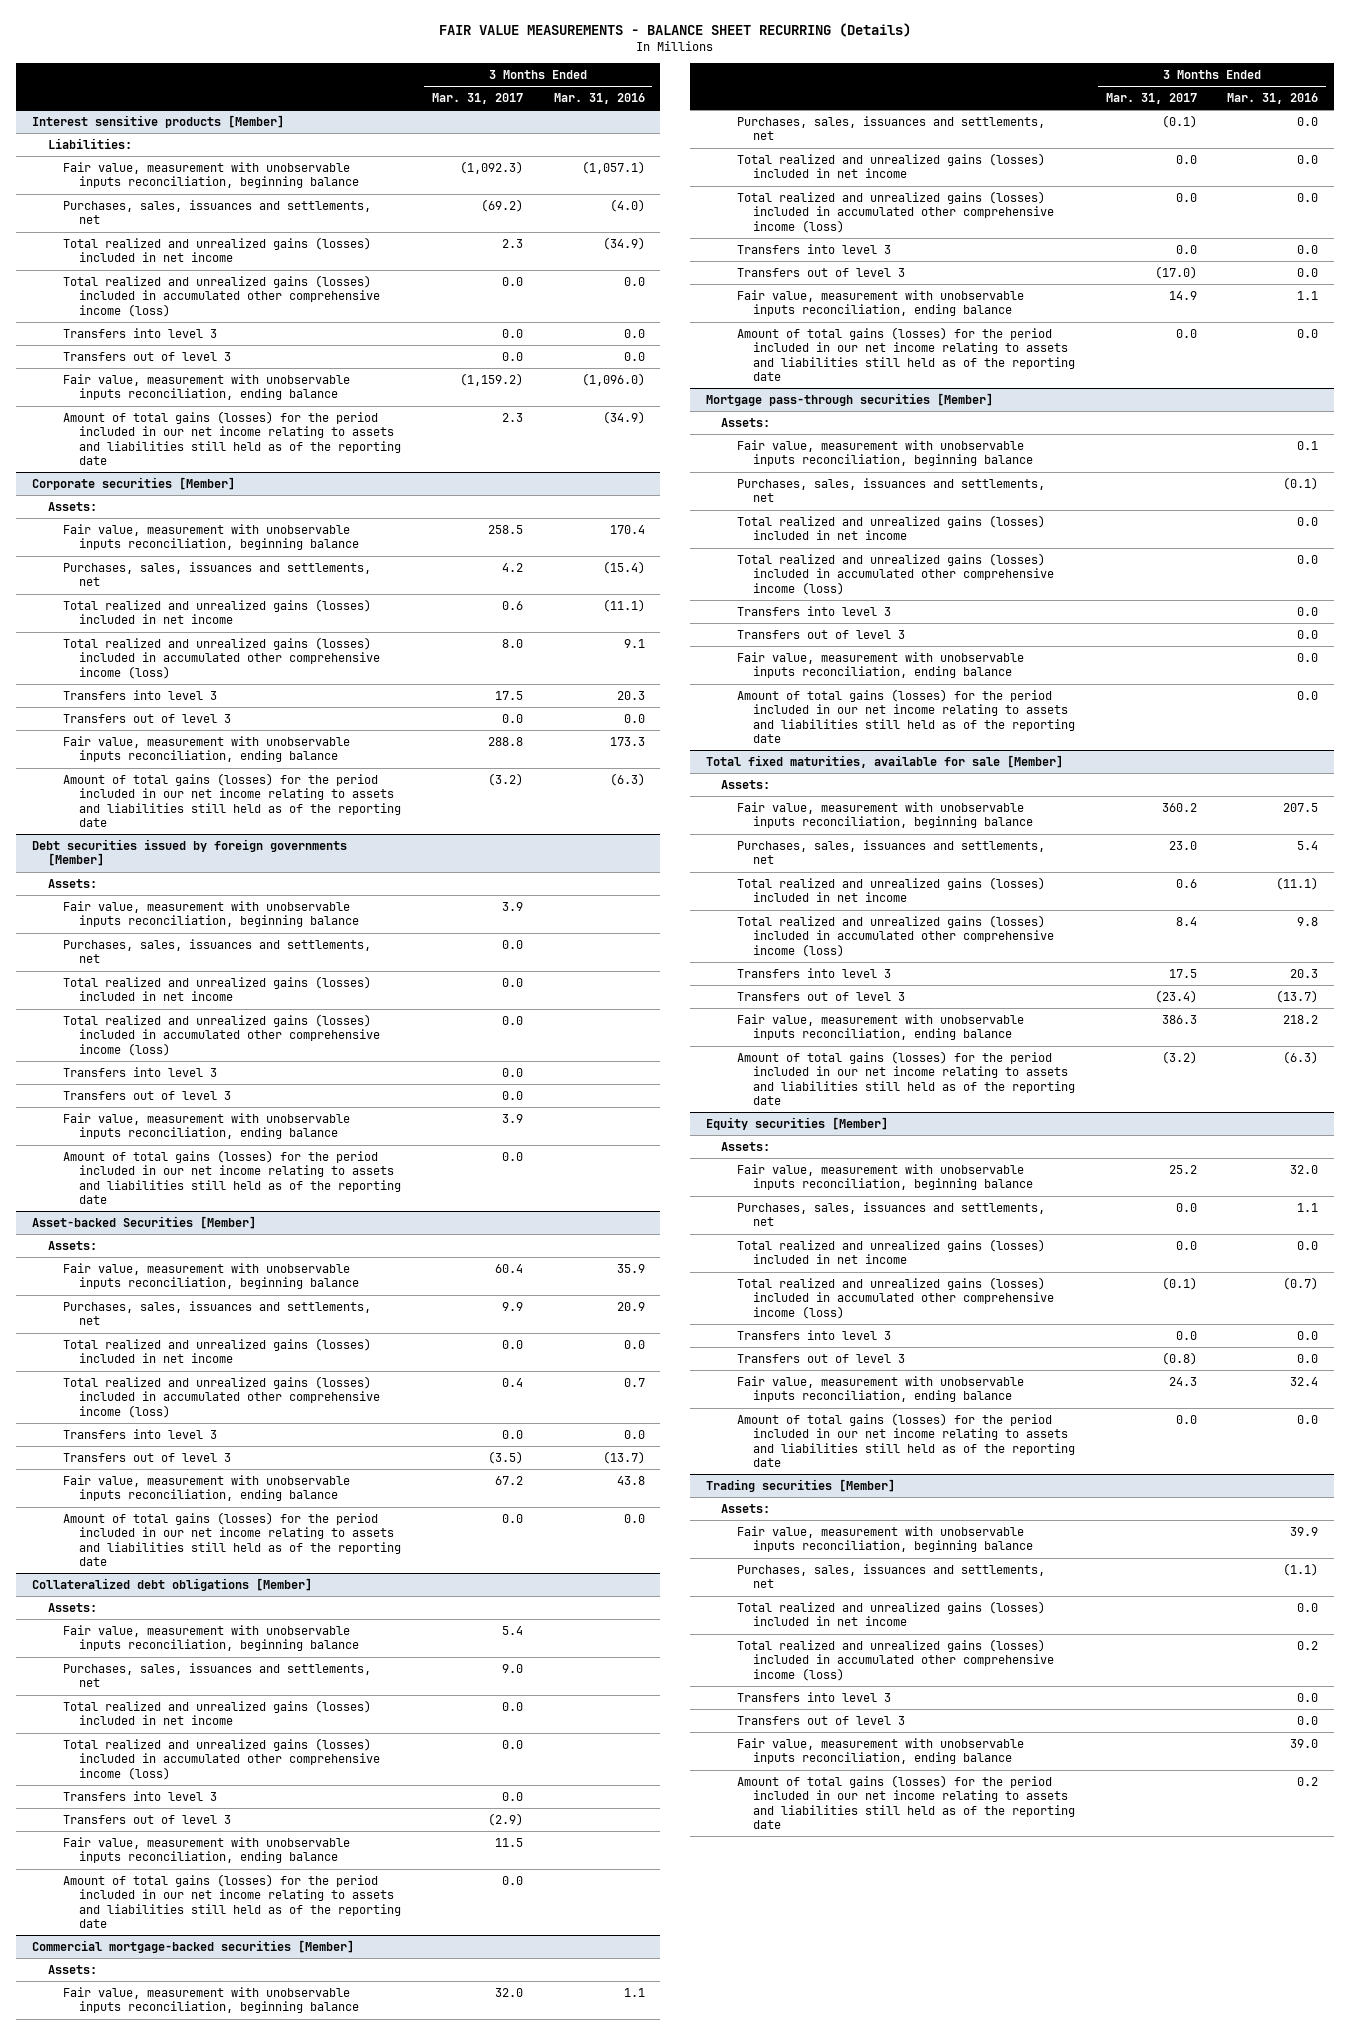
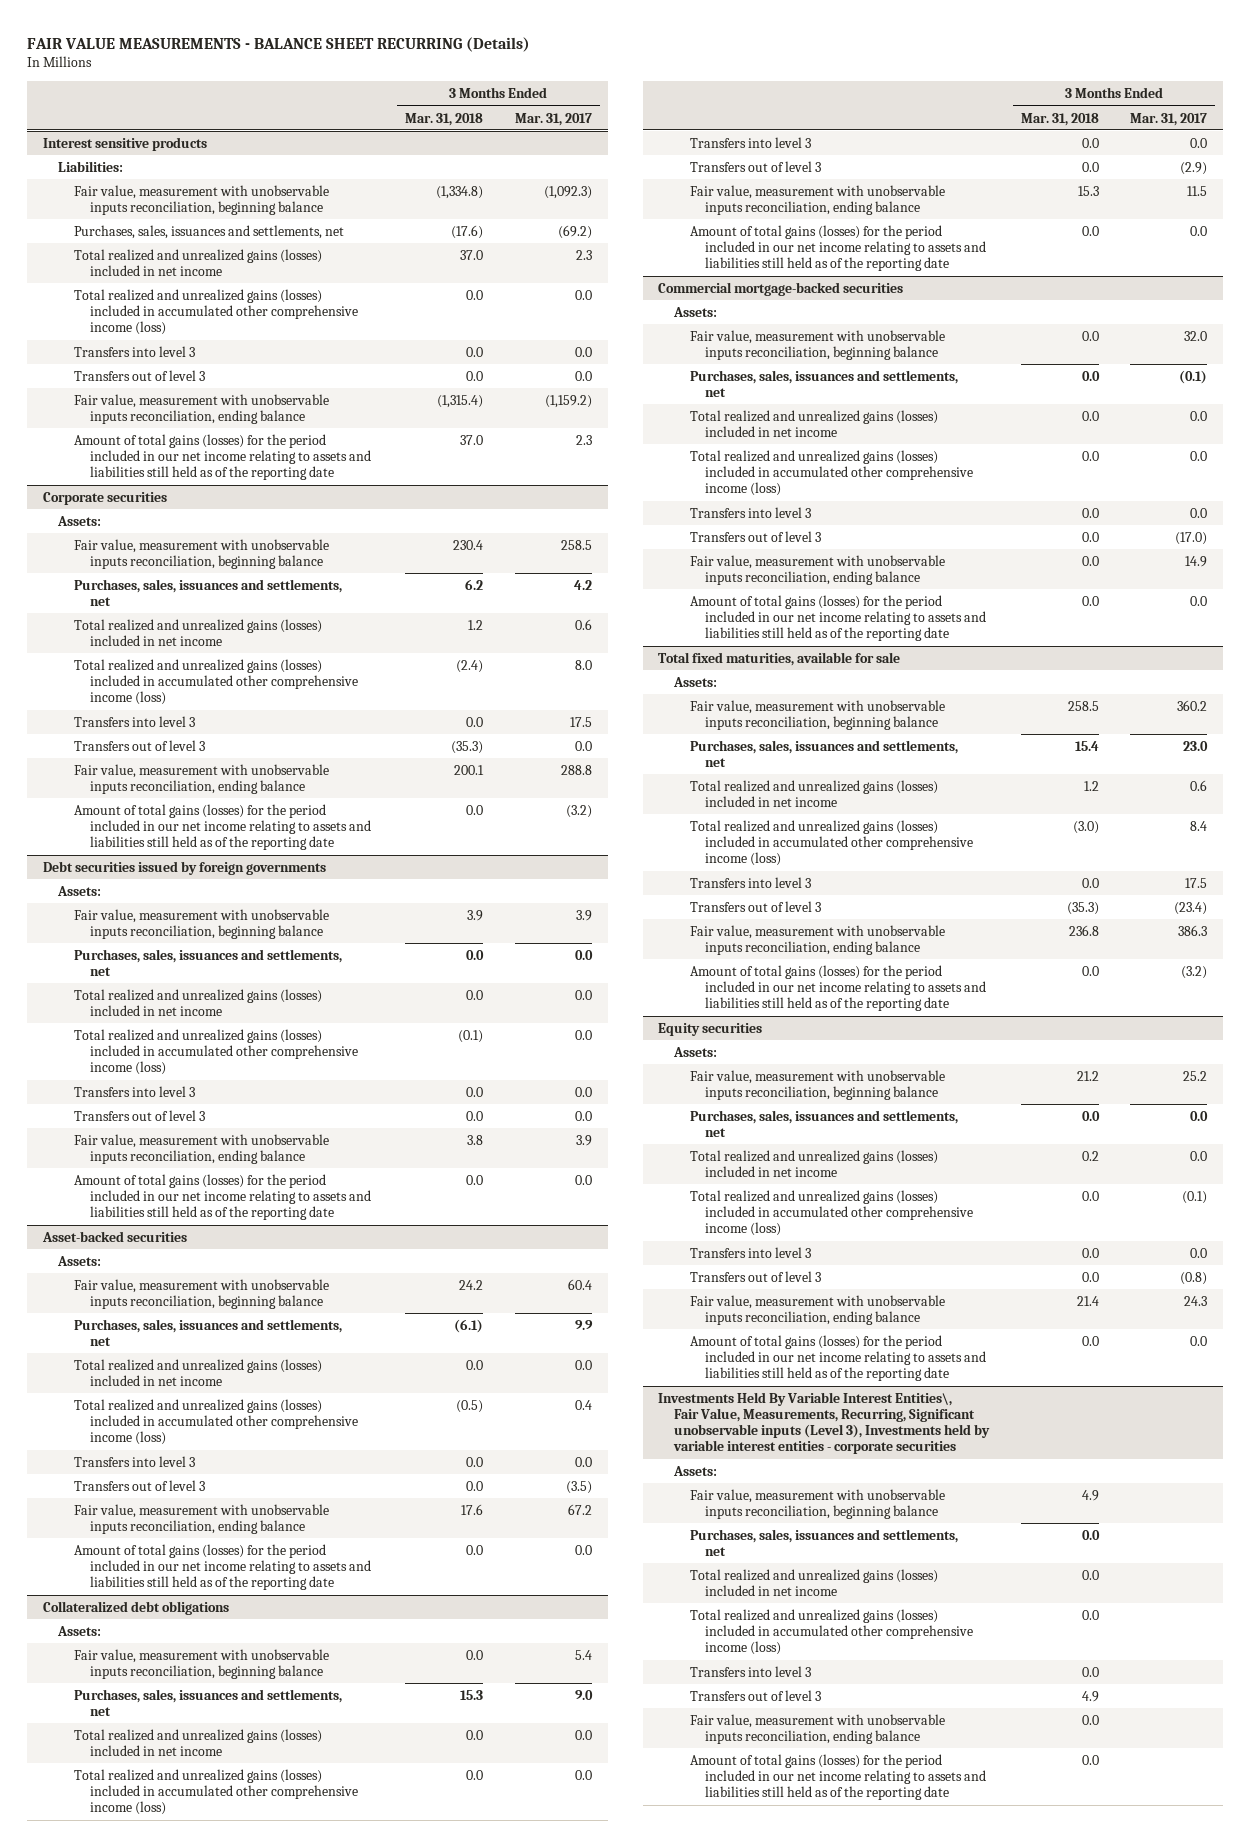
- | 3 Months Ended Mar. 31, 2017 | 3 Months Ended Mar. 31, 2016
+ | 3 Months Ended Mar. 31, 2018 | 3 Months Ended Mar. 31, 2017
- Interest sensitive products [Member]
+ Interest sensitive products
- Corporate securities [Member]
+ Corporate securities
- Debt securities issued by foreign governments [Member]
+ Debt securities issued by foreign governments
- Asset-backed Securities [Member]
+ Asset-backed securities
- Collateralized debt obligations [Member]
+ Collateralized debt obligations
- Commercial mortgage-backed securities [Member]
+ Commercial mortgage-backed securities
- Mortgage pass-through securities [Member]
- Assets:
- Fair value, measurement with unobservable inputs reconciliation, beginning balance | | 0.1
- Purchases, sales, issuances and settlements, net | | (0.1)
- Total realized and unrealized gains (losses) included in net income | | 0.0
- Total realized and unrealized gains (losses) included in accumulated other comprehensive income (loss) | | 0.0
- Transfers into level 3 | | 0.0
- Transfers out of level 3 | | 0.0
- Fair value, measurement with unobservable inputs reconciliation, ending balance | | 0.0
- Amount of total gains (losses) for the period included in our net income relating to assets and liabilities still held as of the reporting date | | 0.0
- Total fixed maturities, available for sale [Member]
+ Total fixed maturities, available for sale
- Equity securities [Member]
+ Equity securities
- Trading securities [Member]
+ Investments Held By Variable Interest Entities\, Fair Value, Measurements, Recurring, Significant unobservable inputs (Level 3), Investments held by variable interest entities - corporate securities

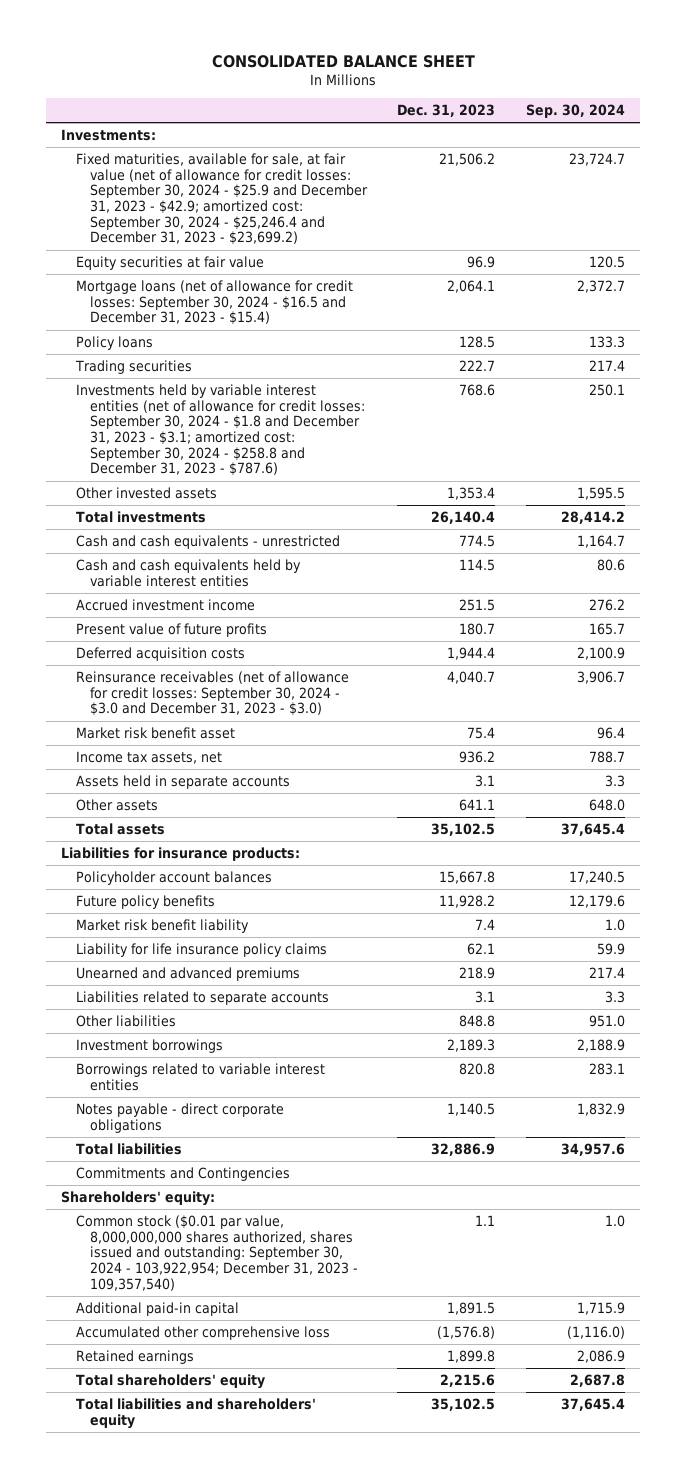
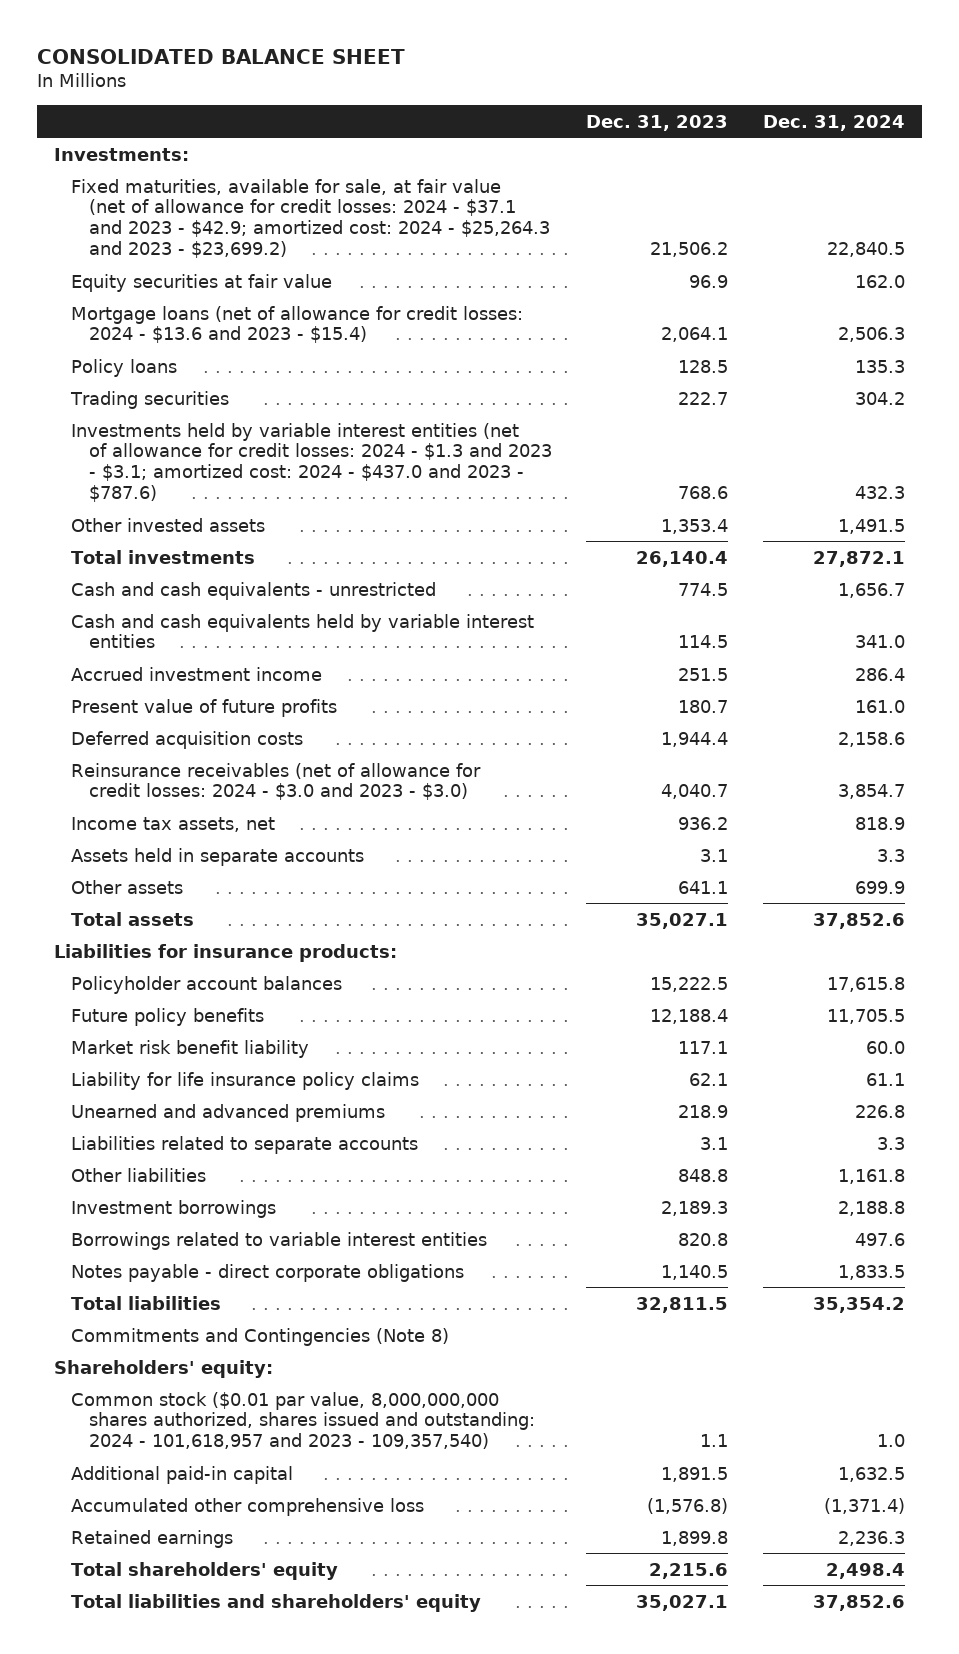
- | Dec. 31, 2023 | Sep. 30, 2024
+ | Dec. 31, 2023 | Dec. 31, 2024
- Fixed maturities, available for sale, at fair value (net of allowance for credit losses: September 30, 2024 - $25.9 and December 31, 2023 - $42.9; amortized cost: September 30, 2024 - $25,246.4 and December 31, 2023 - $23,699.2) | 21,506.2 | 23,724.7
+ Fixed maturities, available for sale, at fair value (net of allowance for credit losses: 2024 - $37.1 and 2023 - $42.9; amortized cost: 2024 - $25,264.3 and 2023 - $23,699.2) | 21,506.2 | 22,840.5
- Mortgage loans (net of allowance for credit losses: September 30, 2024 - $16.5 and December 31, 2023 - $15.4) | 2,064.1 | 2,372.7
+ Mortgage loans (net of allowance for credit losses: 2024 - $13.6 and 2023 - $15.4) | 2,064.1 | 2,506.3
- Investments held by variable interest entities (net of allowance for credit losses: September 30, 2024 - $1.8 and December 31, 2023 - $3.1; amortized cost: September 30, 2024 - $258.8 and December 31, 2023 - $787.6) | 768.6 | 250.1
+ Investments held by variable interest entities (net of allowance for credit losses: 2024 - $1.3 and 2023 - $3.1; amortized cost: 2024 - $437.0 and 2023 - $787.6) | 768.6 | 432.3
- Reinsurance receivables (net of allowance for credit losses: September 30, 2024 - $3.0 and December 31, 2023 - $3.0) | 4,040.7 | 3,906.7
- Market risk benefit asset | 75.4 | 96.4
+ Reinsurance receivables (net of allowance for credit losses: 2024 - $3.0 and 2023 - $3.0) | 4,040.7 | 3,854.7
- Total assets | 35,102.5 | 37,645.4
+ Total assets | 35,027.1 | 37,852.6
- Policyholder account balances | 15,667.8 | 17,240.5
- Future policy benefits | 11,928.2 | 12,179.6
- Market risk benefit liability | 7.4 | 1.0
+ Policyholder account balances | 15,222.5 | 17,615.8
+ Future policy benefits | 12,188.4 | 11,705.5
+ Market risk benefit liability | 117.1 | 60.0
- Total liabilities | 32,886.9 | 34,957.6
- Commitments and Contingencies
+ Total liabilities | 32,811.5 | 35,354.2
+ Commitments and Contingencies (Note 8)
- Common stock ($0.01 par value, 8,000,000,000 shares authorized, shares issued and outstanding: September 30, 2024 - 103,922,954; December 31, 2023 - 109,357,540) | 1.1 | 1.0
+ Common stock ($0.01 par value, 8,000,000,000 shares authorized, shares issued and outstanding: 2024 - 101,618,957 and 2023 - 109,357,540) | 1.1 | 1.0
- Total liabilities and shareholders' equity | 35,102.5 | 37,645.4
+ Total liabilities and shareholders' equity | 35,027.1 | 37,852.6

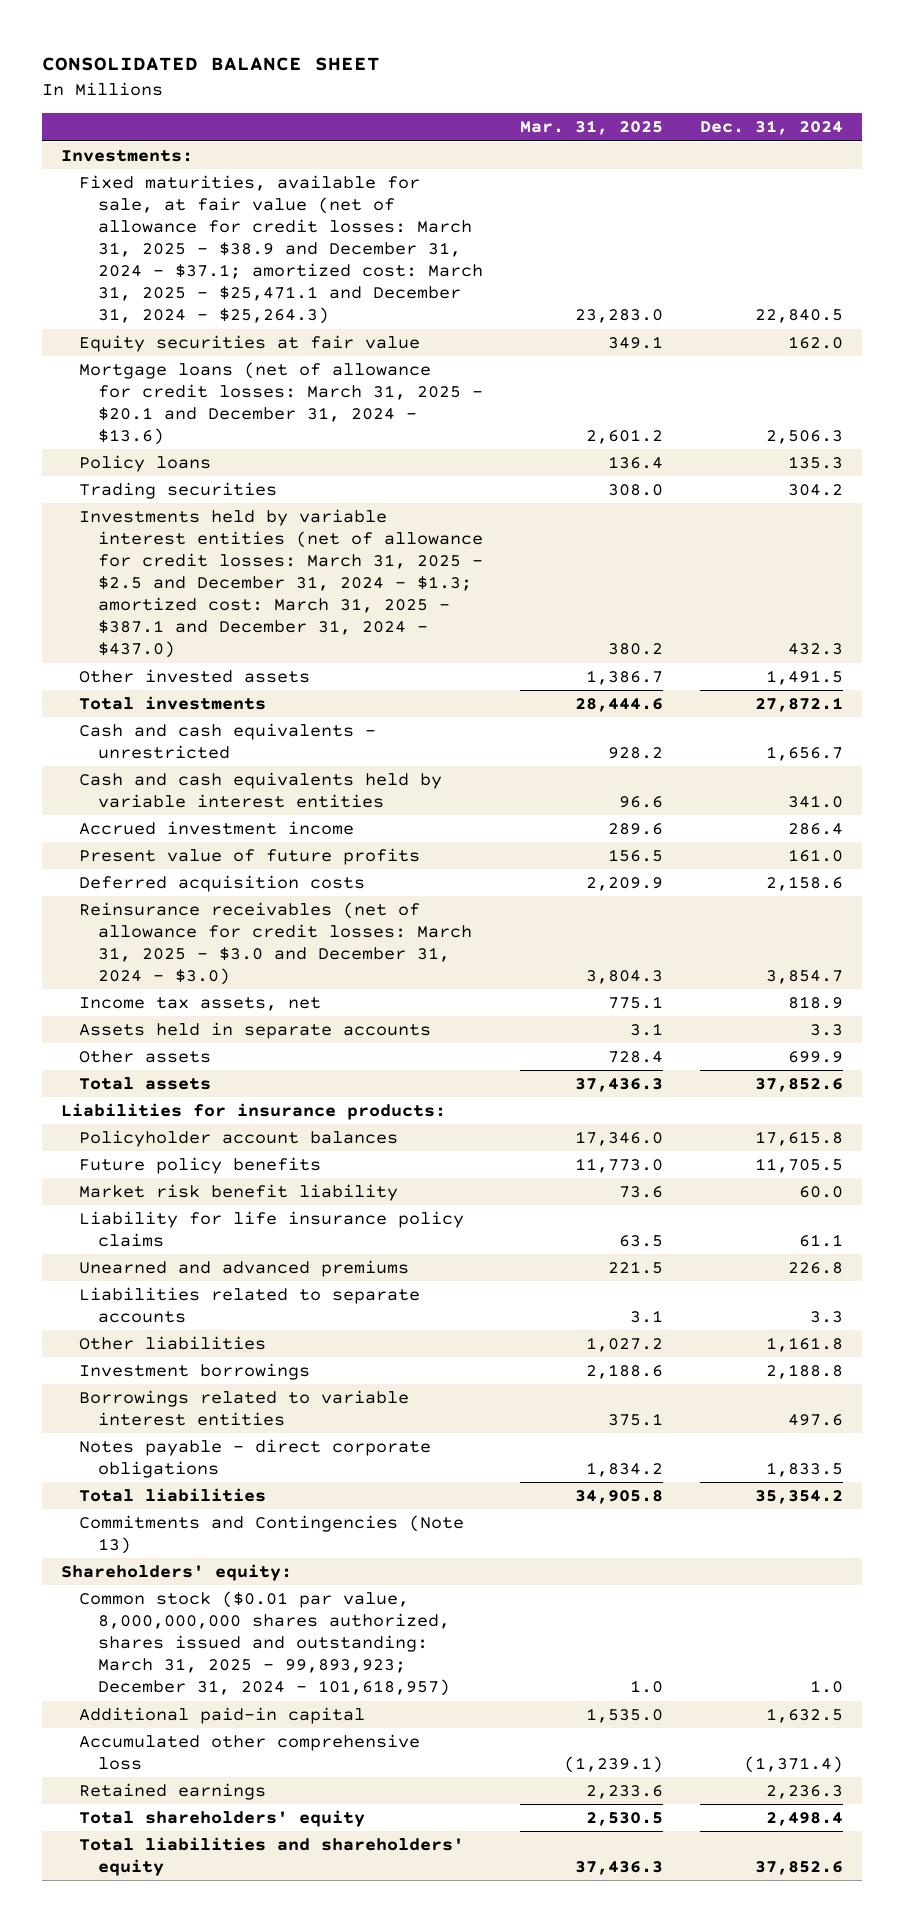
- | Dec. 31, 2023 | Dec. 31, 2024
+ | Mar. 31, 2025 | Dec. 31, 2024
- Fixed maturities, available for sale, at fair value (net of allowance for credit losses: 2024 - $37.1 and 2023 - $42.9; amortized cost: 2024 - $25,264.3 and 2023 - $23,699.2) | 21,506.2 | 22,840.5
+ Fixed maturities, available for sale, at fair value (net of allowance for credit losses: March 31, 2025 - $38.9 and December 31, 2024 - $37.1; amortized cost: March 31, 2025 - $25,471.1 and December 31, 2024 - $25,264.3) | 23,283.0 | 22,840.5
- Mortgage loans (net of allowance for credit losses: 2024 - $13.6 and 2023 - $15.4) | 2,064.1 | 2,506.3
+ Mortgage loans (net of allowance for credit losses: March 31, 2025 - $20.1 and December 31, 2024 - $13.6) | 2,601.2 | 2,506.3
- Investments held by variable interest entities (net of allowance for credit losses: 2024 - $1.3 and 2023 - $3.1; amortized cost: 2024 - $437.0 and 2023 - $787.6) | 768.6 | 432.3
+ Investments held by variable interest entities (net of allowance for credit losses: March 31, 2025 - $2.5 and December 31, 2024 - $1.3; amortized cost: March 31, 2025 - $387.1 and December 31, 2024 - $437.0) | 380.2 | 432.3
- Reinsurance receivables (net of allowance for credit losses: 2024 - $3.0 and 2023 - $3.0) | 4,040.7 | 3,854.7
+ Reinsurance receivables (net of allowance for credit losses: March 31, 2025 - $3.0 and December 31, 2024 - $3.0) | 3,804.3 | 3,854.7
- Commitments and Contingencies (Note 8)
+ Commitments and Contingencies (Note 13)
- Common stock ($0.01 par value, 8,000,000,000 shares authorized, shares issued and outstanding: 2024 - 101,618,957 and 2023 - 109,357,540) | 1.1 | 1.0
+ Common stock ($0.01 par value, 8,000,000,000 shares authorized, shares issued and outstanding: March 31, 2025 - 99,893,923; December 31, 2024 - 101,618,957) | 1.0 | 1.0

